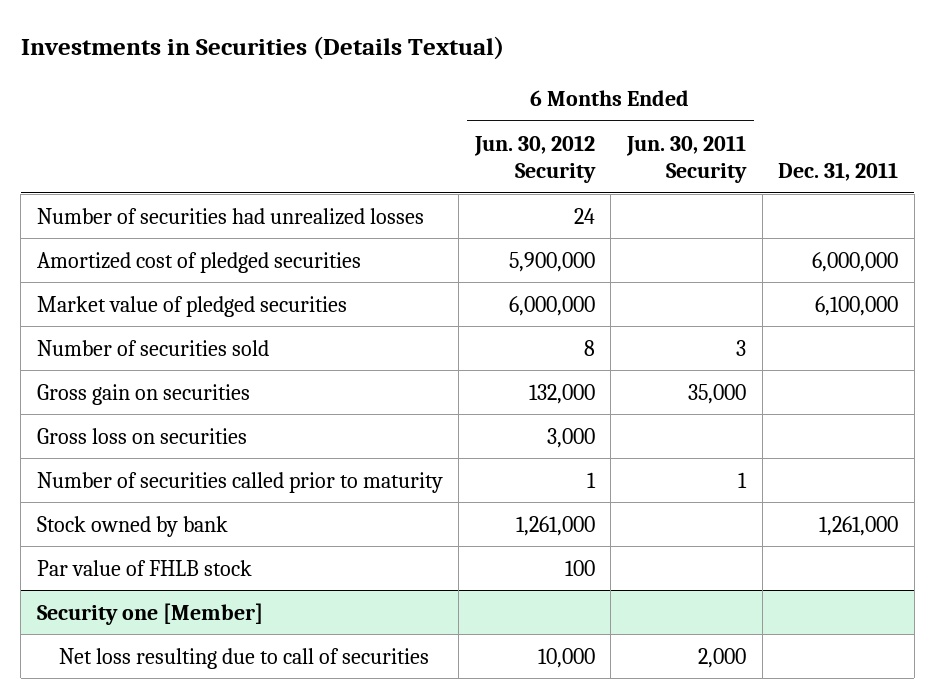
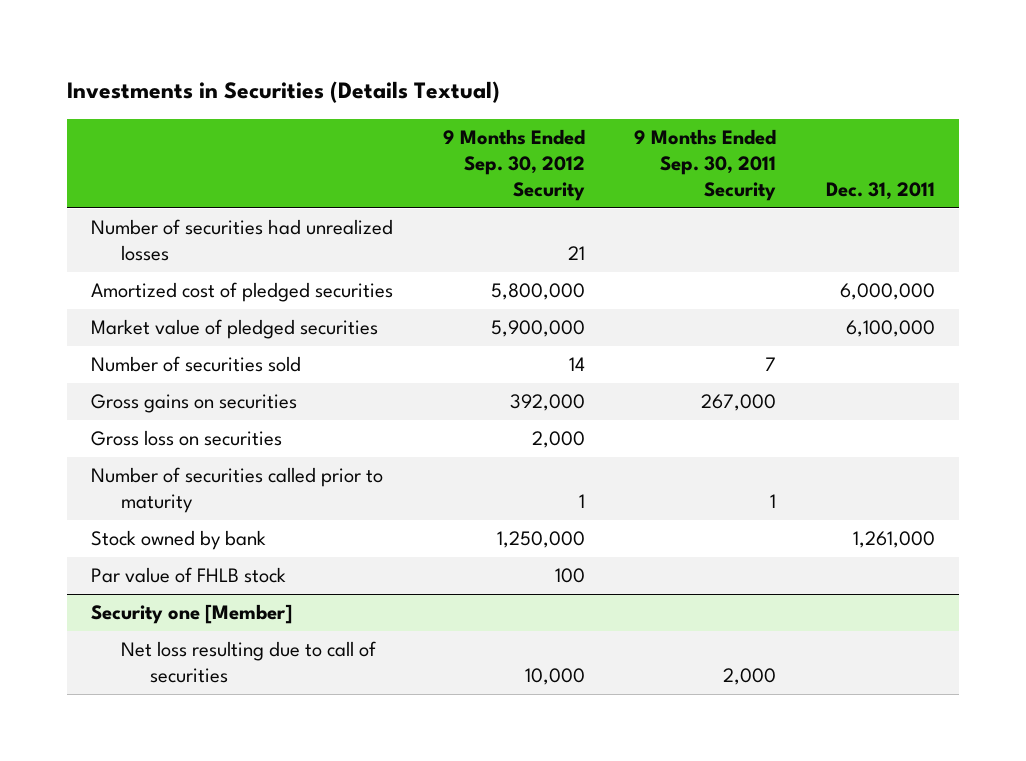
- | 6 Months Ended Jun. 30, 2012 Security | 6 Months Ended Jun. 30, 2011 Security | Dec. 31, 2011
+ | 9 Months Ended Sep. 30, 2012 Security | 9 Months Ended Sep. 30, 2011 Security | Dec. 31, 2011
- Gross gain on securities | 132,000 | 35,000 |
+ Gross gains on securities | 392,000 | 267,000 |

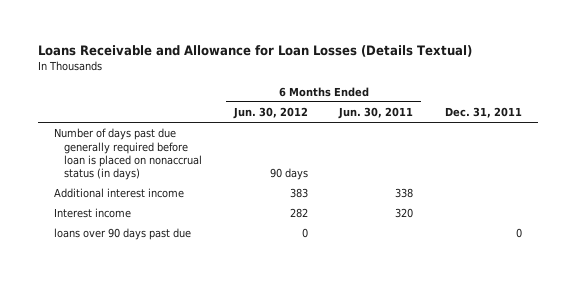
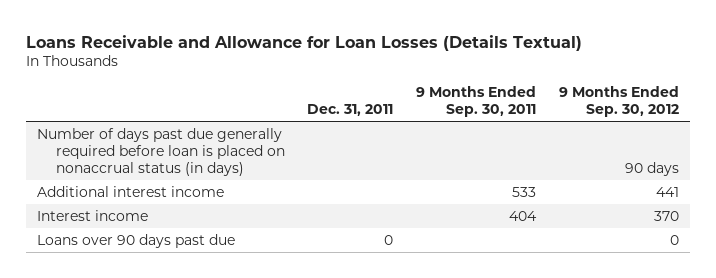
- | 6 Months Ended Jun. 30, 2012 | 6 Months Ended Jun. 30, 2011 | Dec. 31, 2011
+ | Dec. 31, 2011 | 9 Months Ended Sep. 30, 2011 | 9 Months Ended Sep. 30, 2012
- loans over 90 days past due | 0 | | 0
+ Loans over 90 days past due | 0 | | 0

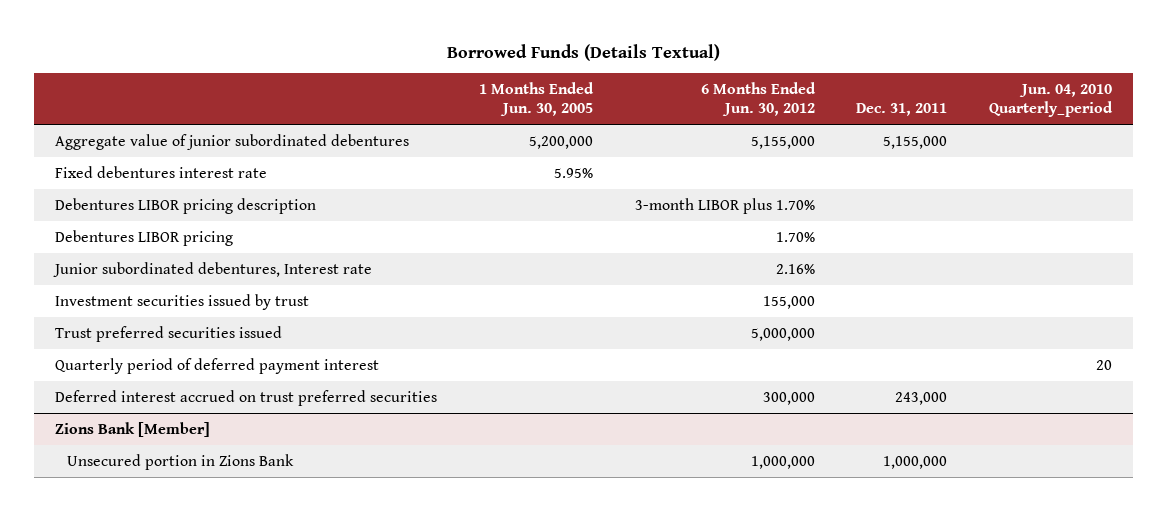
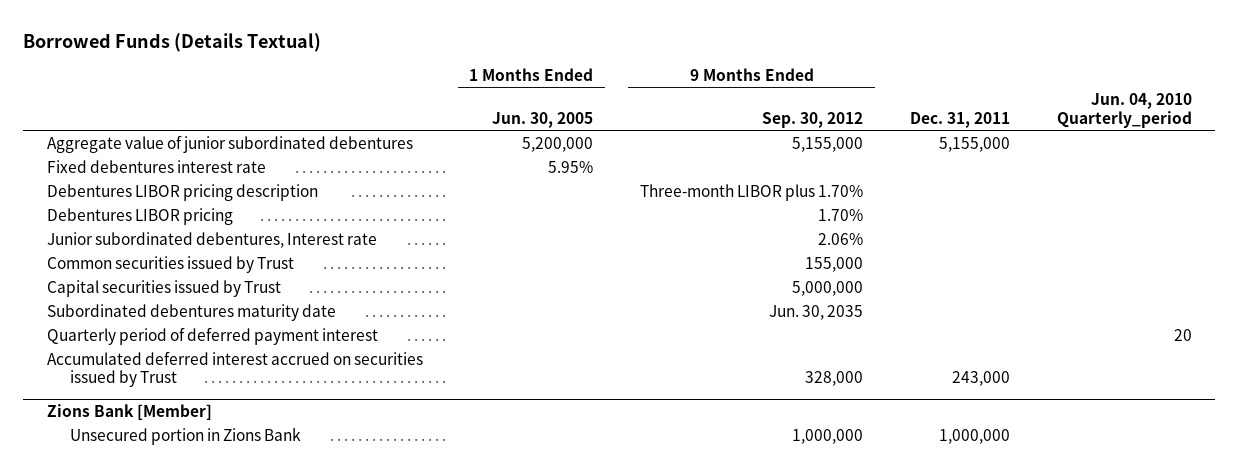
- | 1 Months Ended Jun. 30, 2005 | 6 Months Ended Jun. 30, 2012 | Dec. 31, 2011 | Jun. 04, 2010 Quarterly_period
+ | 1 Months Ended Jun. 30, 2005 | 9 Months Ended Sep. 30, 2012 | Dec. 31, 2011 | Jun. 04, 2010 Quarterly_period
- Investment securities issued by trust | | 155,000 | |
- Trust preferred securities issued | | 5,000,000 | |
+ Common securities issued by Trust | | 155,000 | |
+ Capital securities issued by Trust | | 5,000,000 | |
+ Subordinated debentures maturity date | | Jun. 30, 2035 | |
- Deferred interest accrued on trust preferred securities | | 300,000 | 243,000 |
+ Accumulated deferred interest accrued on securities issued by Trust | | 328,000 | 243,000 |

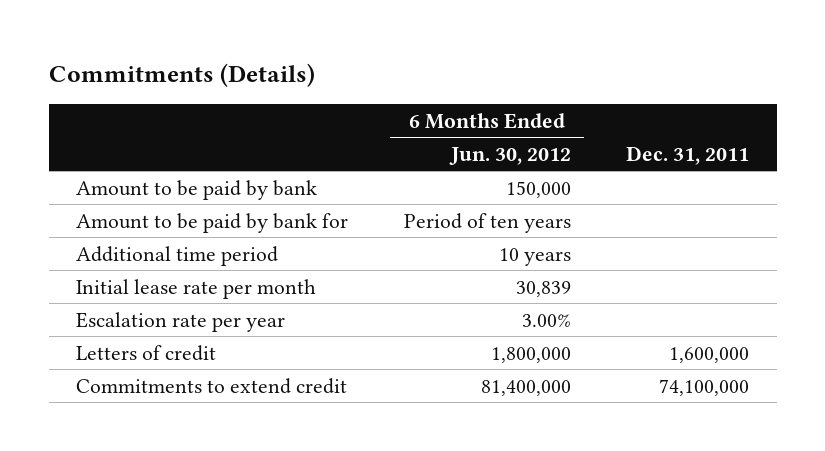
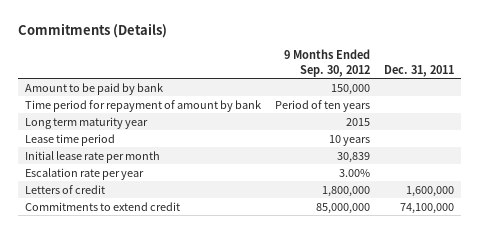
- | 6 Months Ended Jun. 30, 2012 | Dec. 31, 2011
+ | 9 Months Ended Sep. 30, 2012 | Dec. 31, 2011
- Amount to be paid by bank for | Period of ten years |
- Additional time period | 10 years |
+ Time period for repayment of amount by bank | Period of ten years |
+ Long term maturity year | 2015 |
+ Lease time period | 10 years |

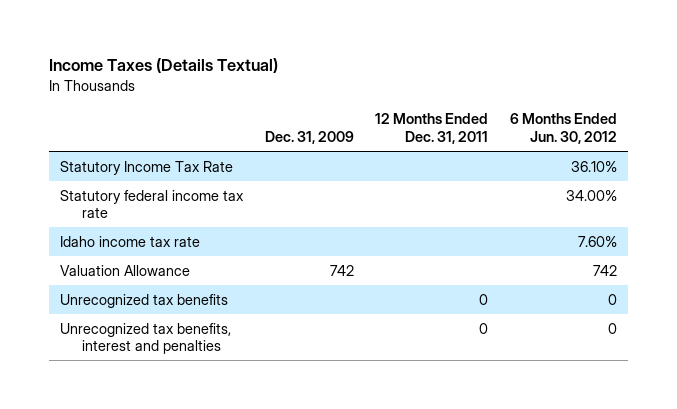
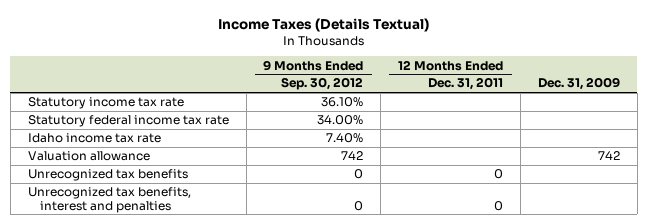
- | Dec. 31, 2009 | 12 Months Ended Dec. 31, 2011 | 6 Months Ended Jun. 30, 2012
+ | 9 Months Ended Sep. 30, 2012 | 12 Months Ended Dec. 31, 2011 | Dec. 31, 2009
- Statutory Income Tax Rate | | | 36.10%
+ Statutory income tax rate | 36.10% | |
- Valuation Allowance | 742 | | 742
+ Valuation allowance | 742 | | 742

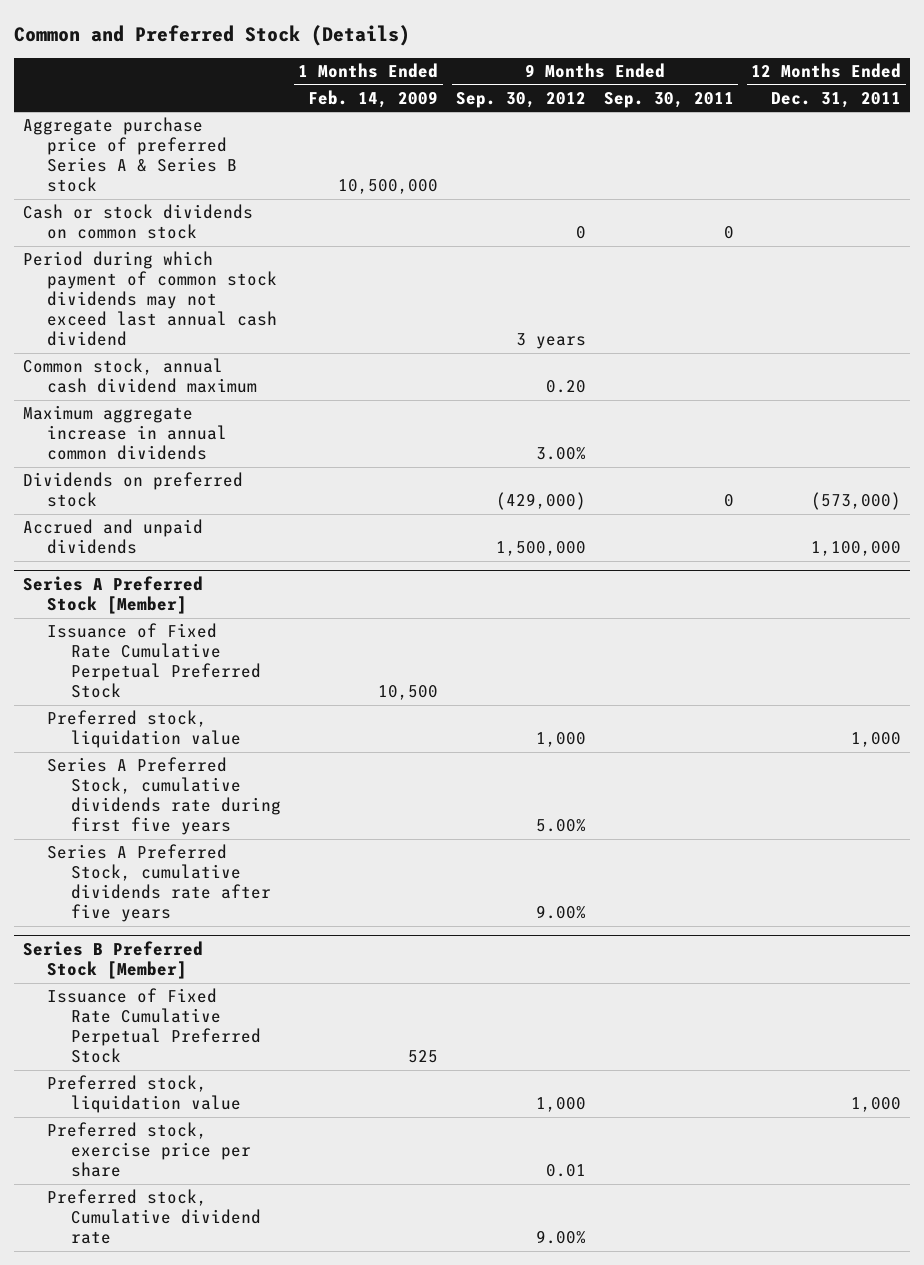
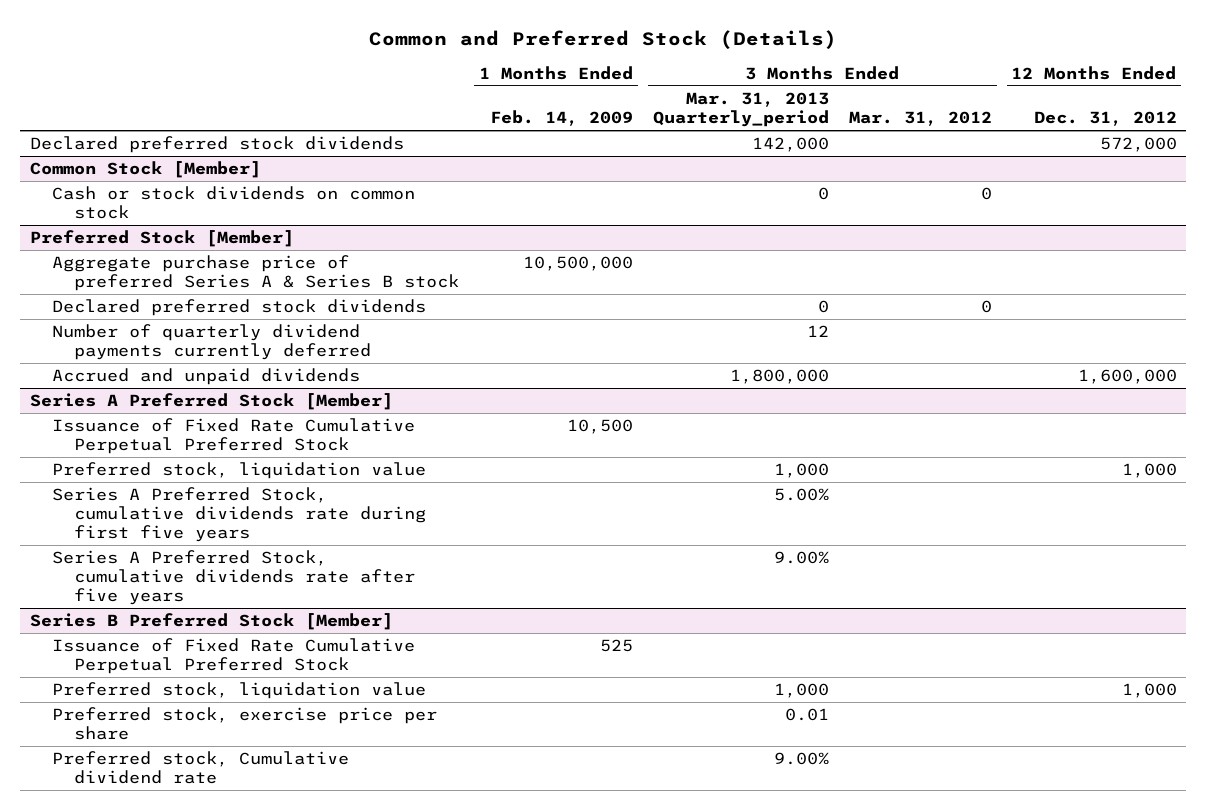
- | 1 Months Ended Feb. 14, 2009 | 9 Months Ended Sep. 30, 2012 | 9 Months Ended Sep. 30, 2011 | 12 Months Ended Dec. 31, 2011
+ | 1 Months Ended Feb. 14, 2009 | 3 Months Ended Mar. 31, 2013 Quarterly_period | 3 Months Ended Mar. 31, 2012 | 12 Months Ended Dec. 31, 2012
- Aggregate purchase price of preferred Series A & Series B stock | 10,500,000 | | |
- Cash or stock dividends on common stock | | 0 | 0 |
- Period during which payment of common stock dividends may not exceed last annual cash dividend | | 3 years | |
- Common stock, annual cash dividend maximum | | 0.20 | |
- Maximum aggregate increase in annual common dividends | | 3.00% | |
- Dividends on preferred stock | | (429,000) | 0 | (573,000)
- Accrued and unpaid dividends | | 1,500,000 | | 1,100,000
+ Declared preferred stock dividends | | 142,000 | | 572,000
+ Common Stock [Member]
+ Cash or stock dividends on common stock | | 0 | 0 |
+ Preferred Stock [Member]
+ Aggregate purchase price of preferred Series A & Series B stock | 10,500,000 | | |
+ Declared preferred stock dividends | | 0 | 0 |
+ Number of quarterly dividend payments currently deferred | | 12 | |
+ Accrued and unpaid dividends | | 1,800,000 | | 1,600,000

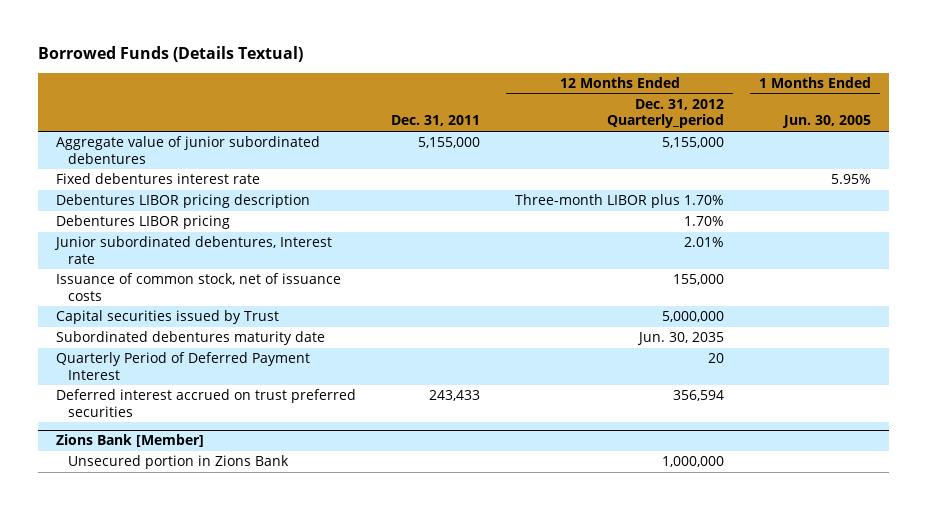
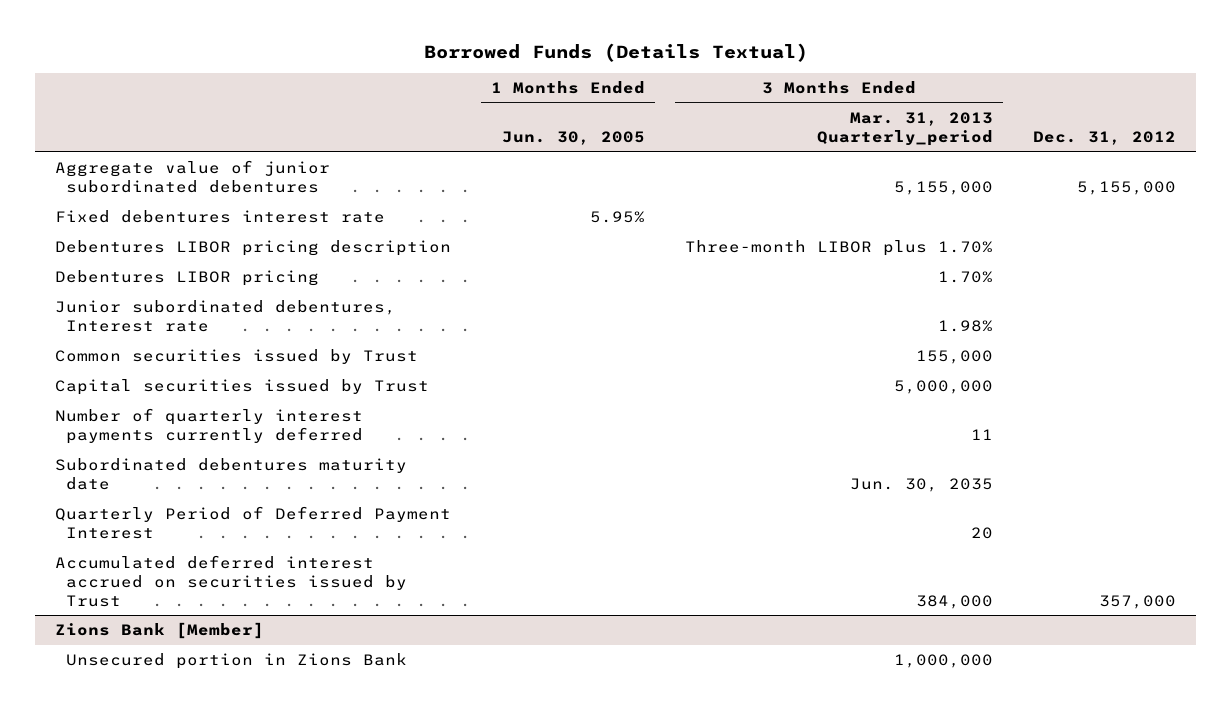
- | Dec. 31, 2011 | 12 Months Ended Dec. 31, 2012 Quarterly_period | 1 Months Ended Jun. 30, 2005
+ | 1 Months Ended Jun. 30, 2005 | 3 Months Ended Mar. 31, 2013 Quarterly_period | Dec. 31, 2012
- Issuance of common stock, net of issuance costs | | 155,000 |
+ Common securities issued by Trust | | 155,000 |
+ Number of quarterly interest payments currently deferred | | 11 |
- Deferred interest accrued on trust preferred securities | 243,433 | 356,594 |
+ Accumulated deferred interest accrued on securities issued by Trust | | 384,000 | 357,000

